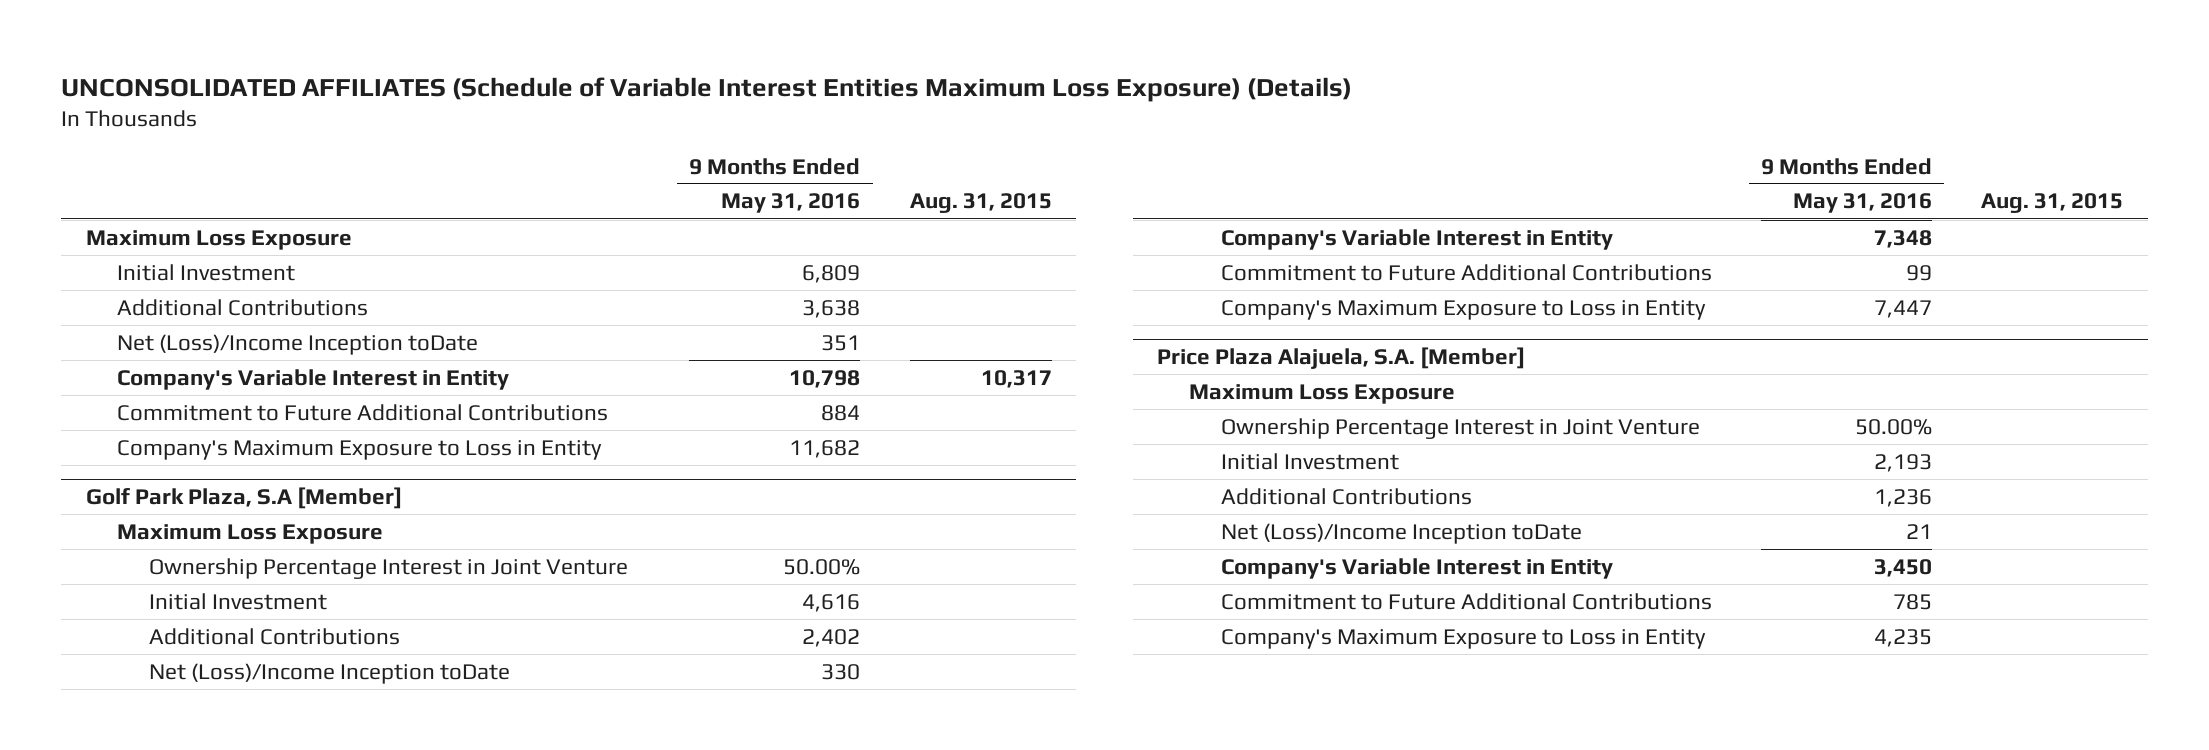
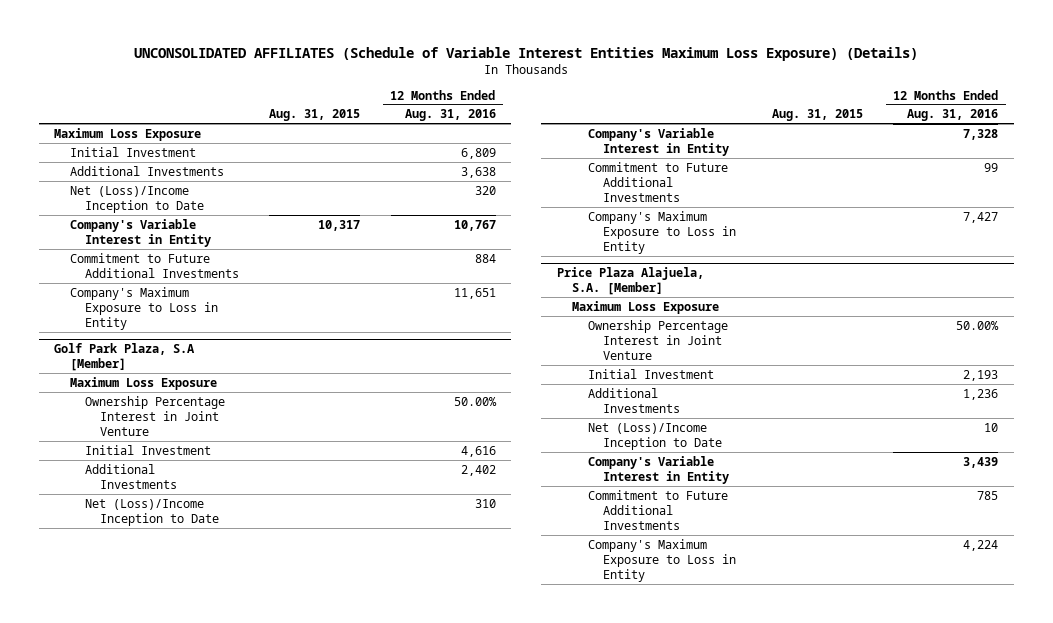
- | 9 Months Ended May 31, 2016 | Aug. 31, 2015
+ | Aug. 31, 2015 | 12 Months Ended Aug. 31, 2016
- Additional Contributions | 3,638 |
- Net (Loss)/Income Inception toDate | 351 |
+ Additional Investments | | 3,638
+ Net (Loss)/Income Inception to Date | | 320
- Commitment to Future Additional Contributions | 884 |
+ Commitment to Future Additional Investments | | 884
@ Golf Park Plaza, S.A [Member]
- Additional Contributions | 2,402 |
- Net (Loss)/Income Inception toDate | 330 |
+ Additional Investments | | 2,402
+ Net (Loss)/Income Inception to Date | | 310
- Commitment to Future Additional Contributions | 99 |
+ Commitment to Future Additional Investments | | 99
@ Price Plaza Alajuela, S.A. [Member]
- Additional Contributions | 1,236 |
- Net (Loss)/Income Inception toDate | 21 |
+ Additional Investments | | 1,236
+ Net (Loss)/Income Inception to Date | | 10
- Commitment to Future Additional Contributions | 785 |
+ Commitment to Future Additional Investments | | 785

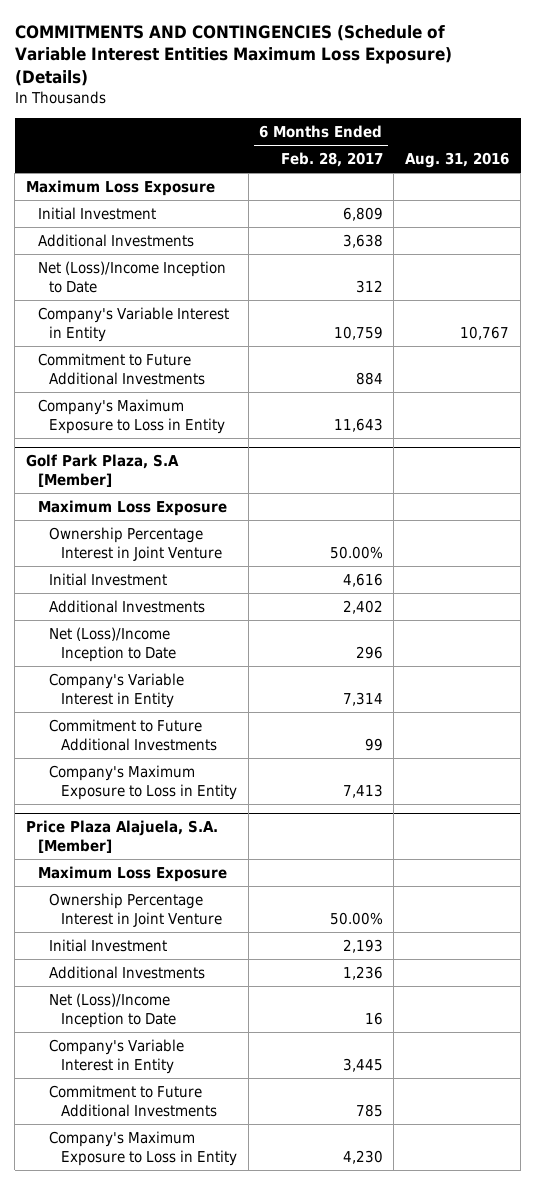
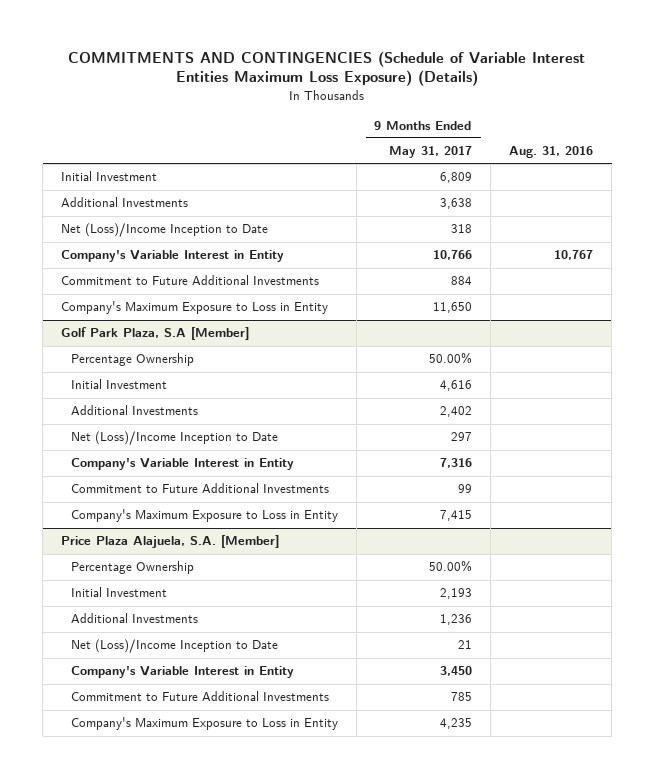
- | 6 Months Ended Feb. 28, 2017 | Aug. 31, 2016
+ | 9 Months Ended May 31, 2017 | Aug. 31, 2016
- Maximum Loss Exposure
@ Golf Park Plaza, S.A [Member]
- Maximum Loss Exposure
- Ownership Percentage Interest in Joint Venture | 50.00% |
+ Percentage Ownership | 50.00% |
@ Price Plaza Alajuela, S.A. [Member]
- Maximum Loss Exposure
- Ownership Percentage Interest in Joint Venture | 50.00% |
+ Percentage Ownership | 50.00% |

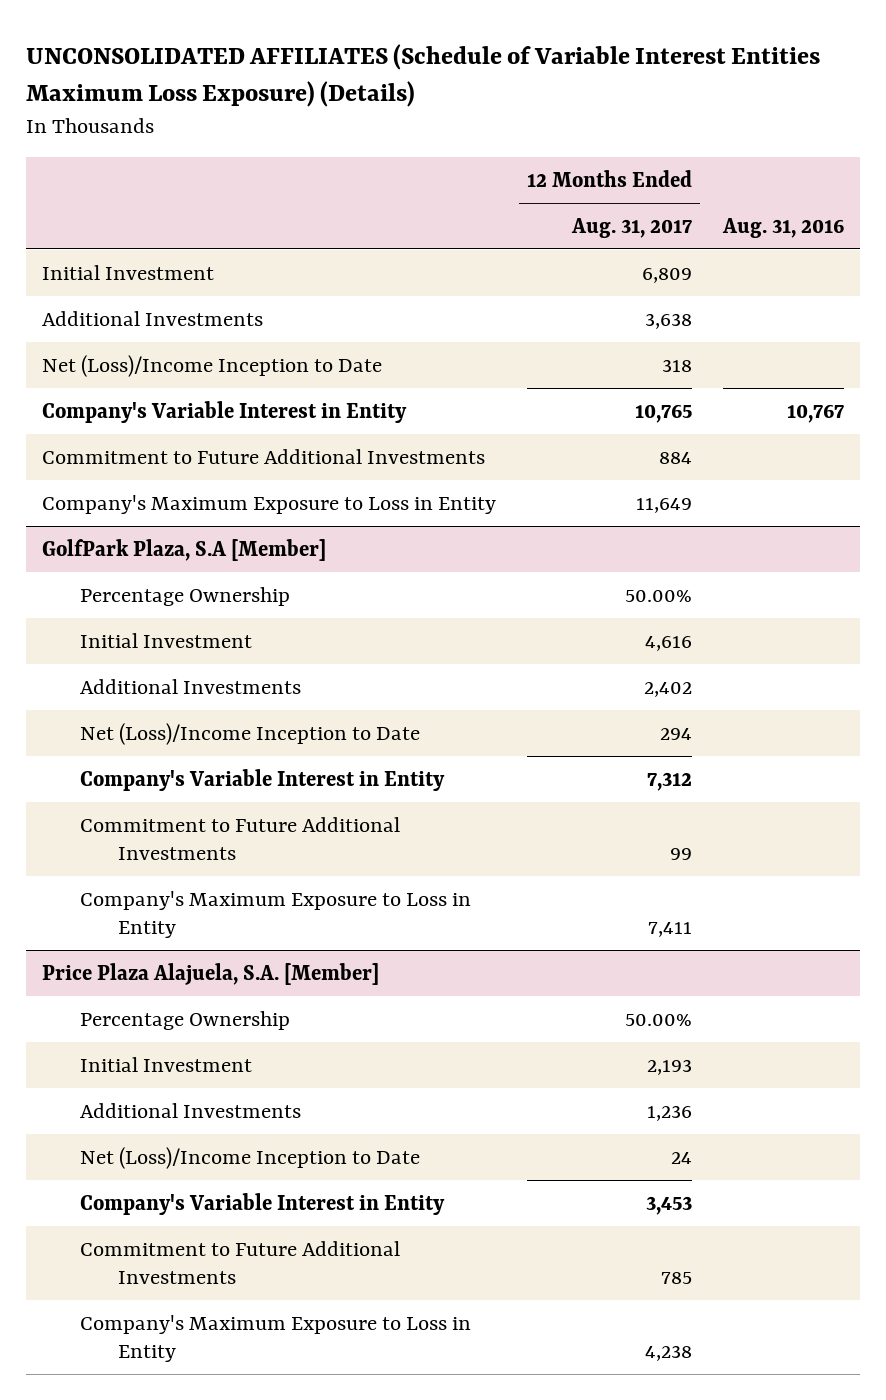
- COMMITMENTS AND CONTINGENCIES (Schedule of Variable Interest Entities Maximum Loss Exposure) (Details)
+ UNCONSOLIDATED AFFILIATES (Schedule of Variable Interest Entities Maximum Loss Exposure) (Details)
- | 9 Months Ended May 31, 2017 | Aug. 31, 2016
+ | 12 Months Ended Aug. 31, 2017 | Aug. 31, 2016
- Golf Park Plaza, S.A [Member]
+ GolfPark Plaza, S.A [Member]

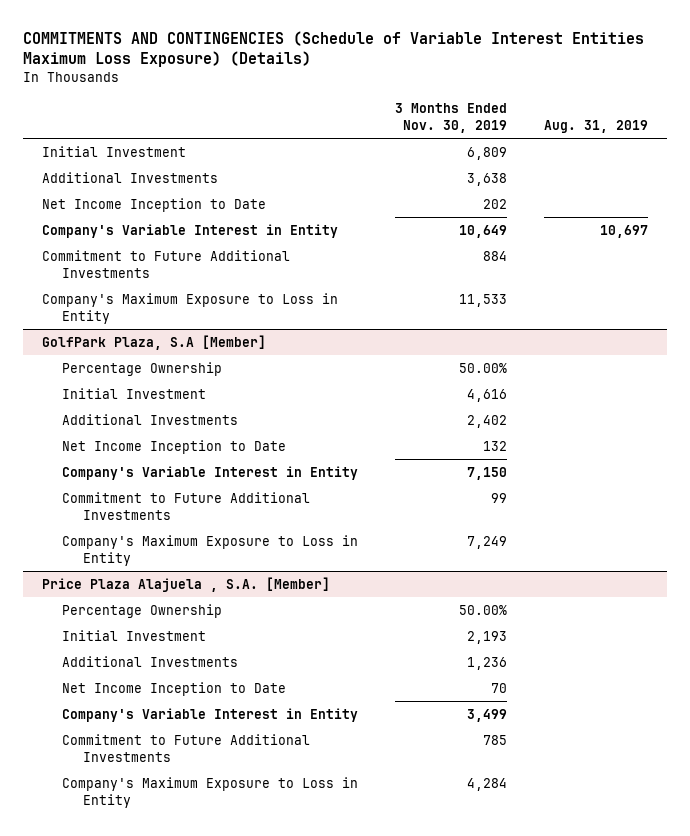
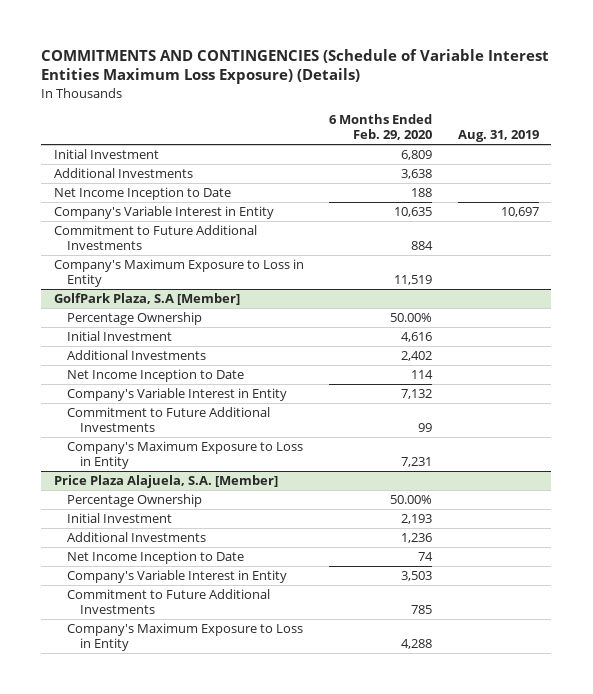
- | 3 Months Ended Nov. 30, 2019 | Aug. 31, 2019
+ | 6 Months Ended Feb. 29, 2020 | Aug. 31, 2019
- Price Plaza Alajuela , S.A. [Member]
+ Price Plaza Alajuela, S.A. [Member]

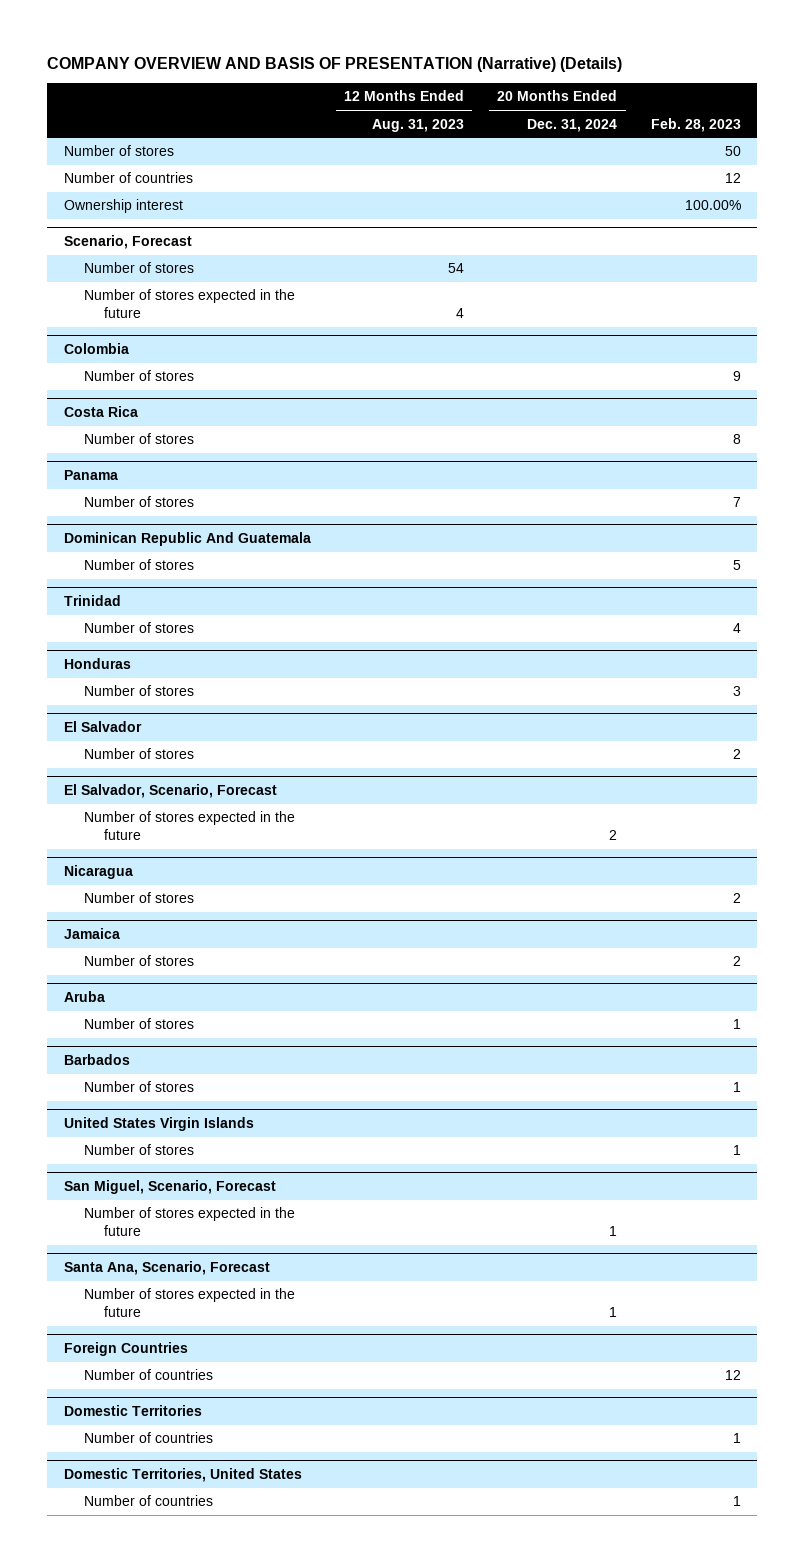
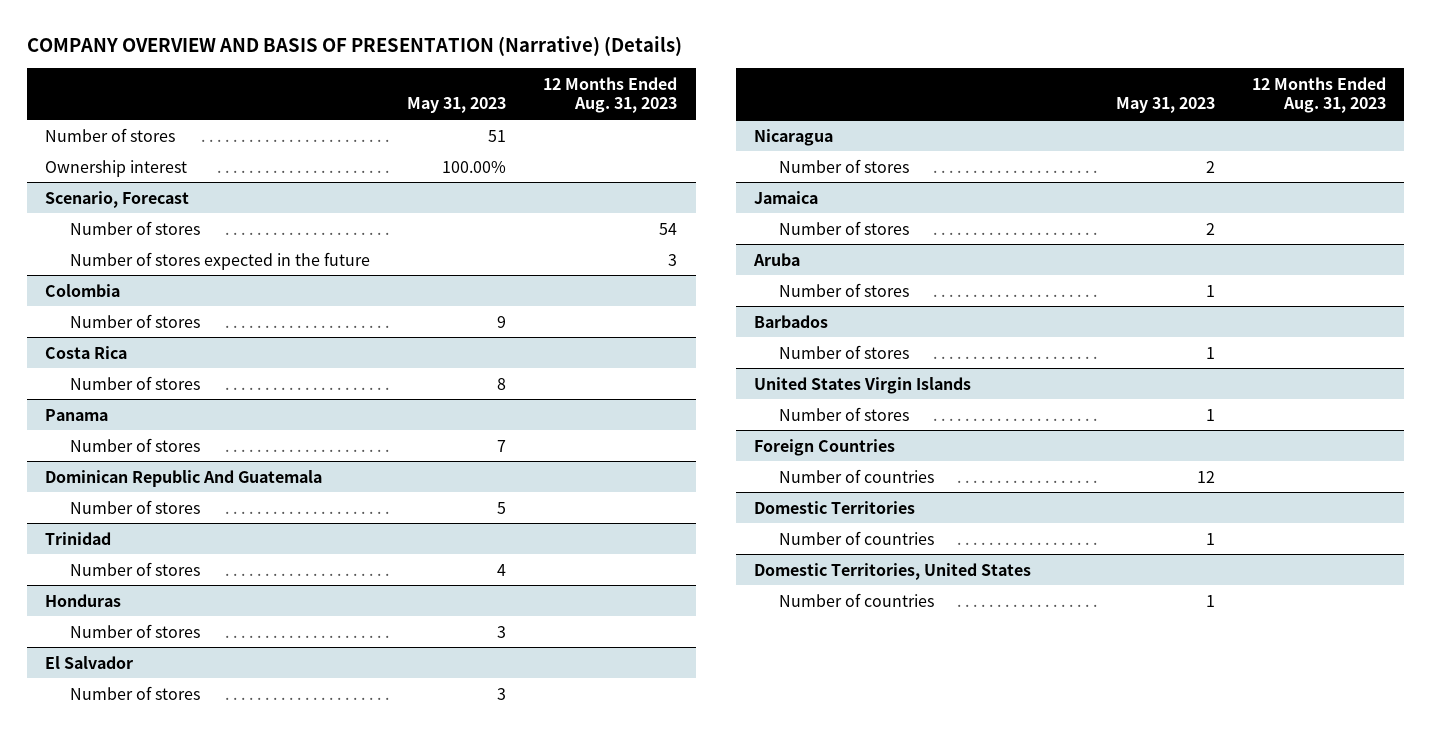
- | 12 Months Ended Aug. 31, 2023 | 20 Months Ended Dec. 31, 2024 | Feb. 28, 2023
+ | May 31, 2023 | 12 Months Ended Aug. 31, 2023
- Number of countries | | | 12
@ Scenario, Forecast
- Number of stores expected in the future | 4 | |
+ Number of stores expected in the future | | 3
- El Salvador, Scenario, Forecast
- Number of stores expected in the future | | 2 |
- San Miguel, Scenario, Forecast
- Number of stores expected in the future | | 1 |
- Santa Ana, Scenario, Forecast
- Number of stores expected in the future | | 1 |

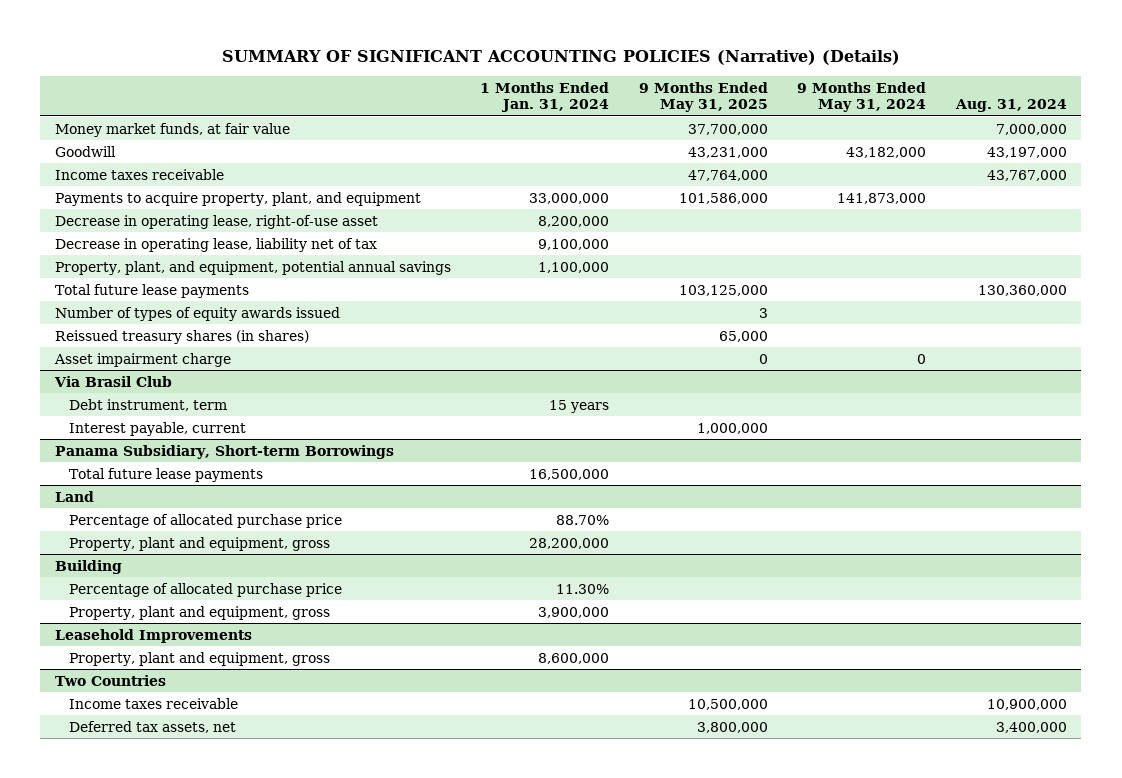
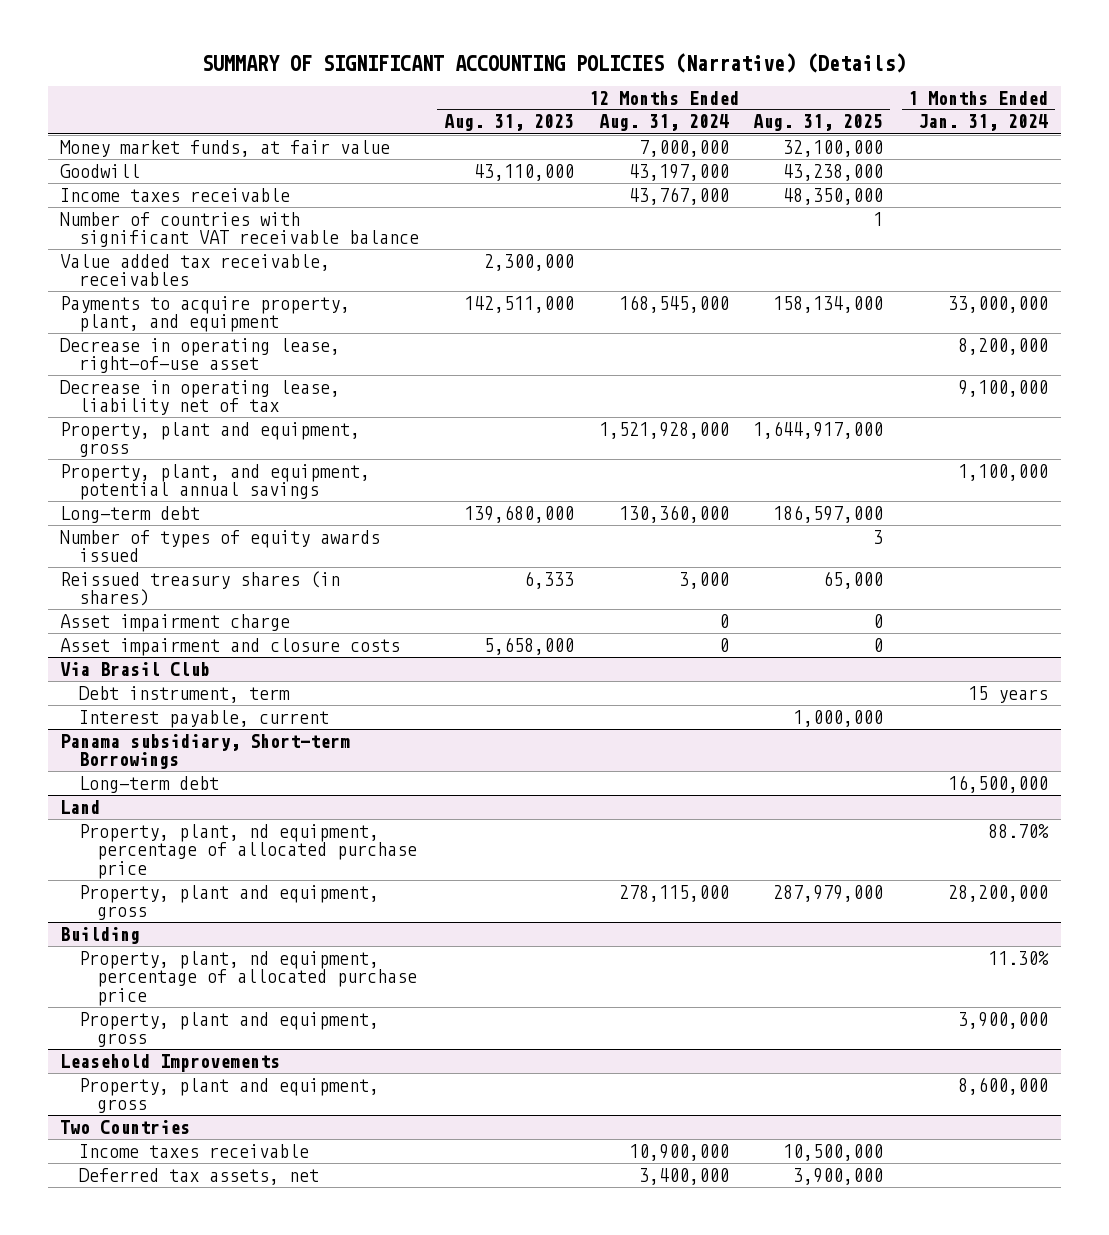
- | 1 Months Ended Jan. 31, 2024 | 9 Months Ended May 31, 2025 | 9 Months Ended May 31, 2024 | Aug. 31, 2024
+ | 12 Months Ended Aug. 31, 2023 | 12 Months Ended Aug. 31, 2024 | 12 Months Ended Aug. 31, 2025 | 1 Months Ended Jan. 31, 2024
+ Number of countries with significant VAT receivable balance | | | 1 |
+ Value added tax receivable, receivables | 2,300,000 | | |
+ Property, plant and equipment, gross | | 1,521,928,000 | 1,644,917,000 |
- Total future lease payments | | 103,125,000 | | 130,360,000
+ Long-term debt | 139,680,000 | 130,360,000 | 186,597,000 |
+ Asset impairment and closure costs | 5,658,000 | 0 | 0 |
- Panama Subsidiary, Short-term Borrowings
- Total future lease payments | 16,500,000 | | |
+ Panama subsidiary, Short-term Borrowings
+ Long-term debt | | | | 16,500,000
@ Land
- Percentage of allocated purchase price | 88.70% | | |
+ Property, plant, nd equipment, percentage of allocated purchase price | | | | 88.70%
@ Building
- Percentage of allocated purchase price | 11.30% | | |
+ Property, plant, nd equipment, percentage of allocated purchase price | | | | 11.30%

